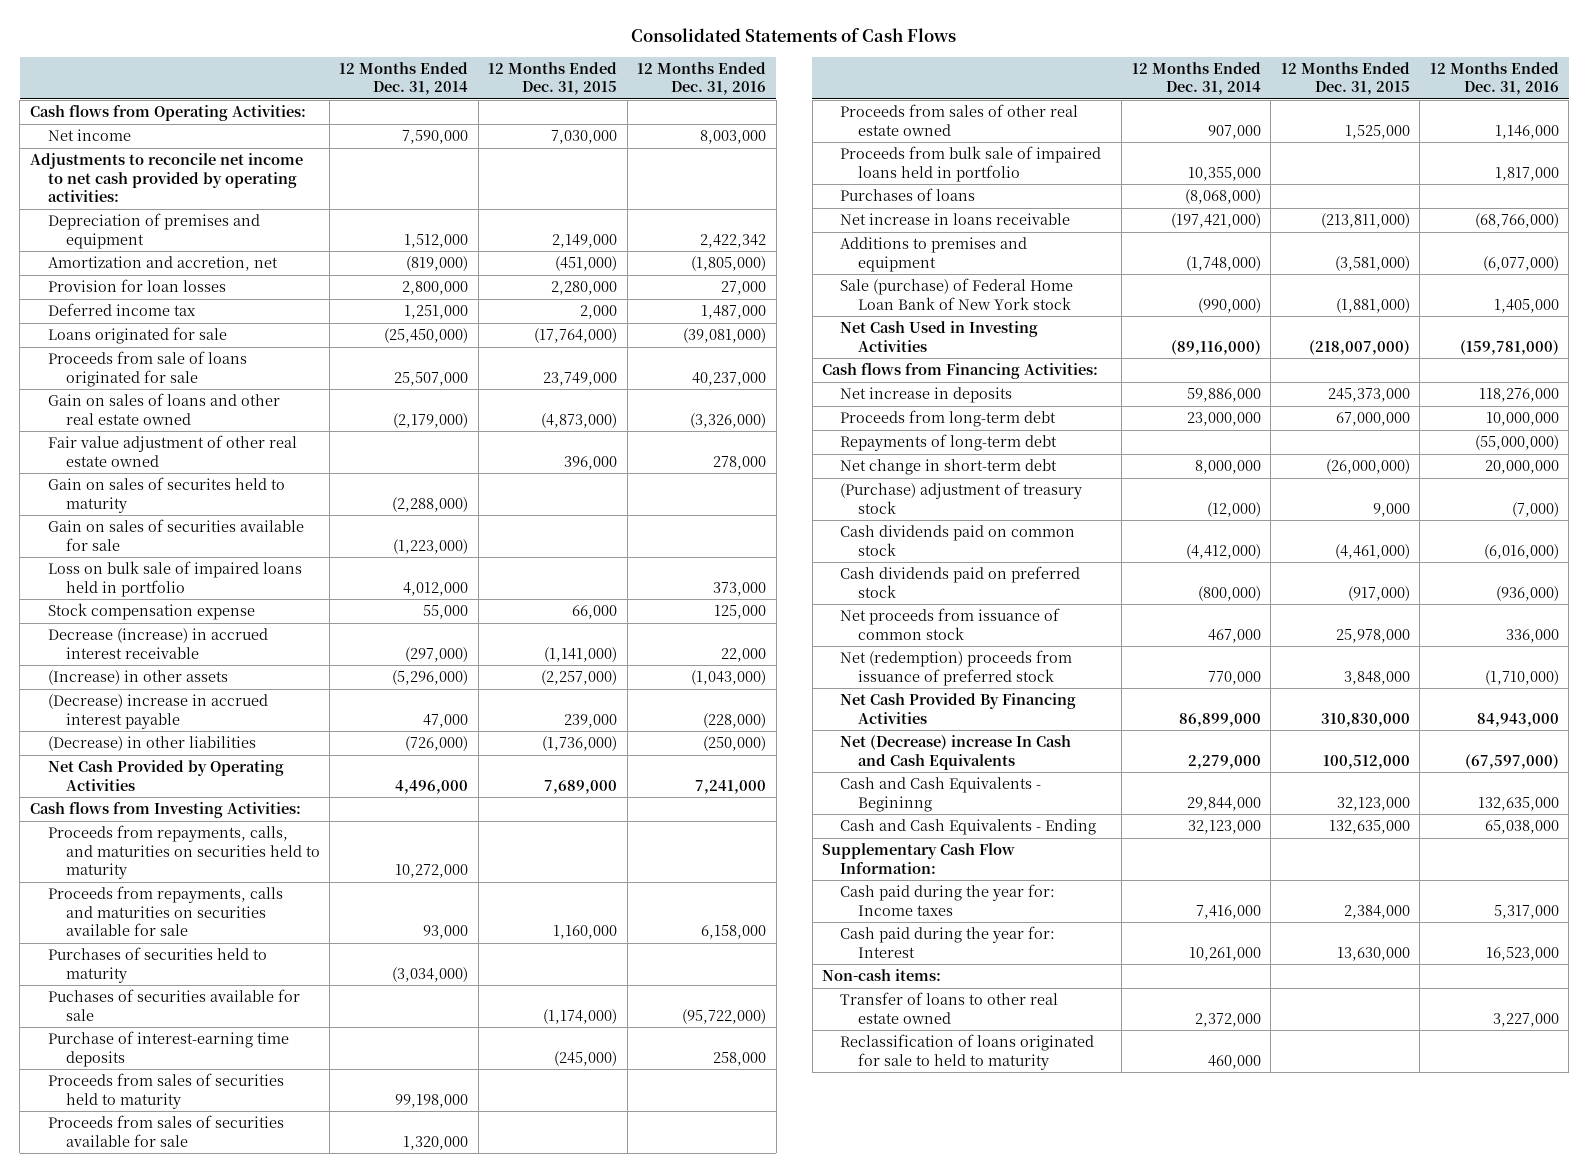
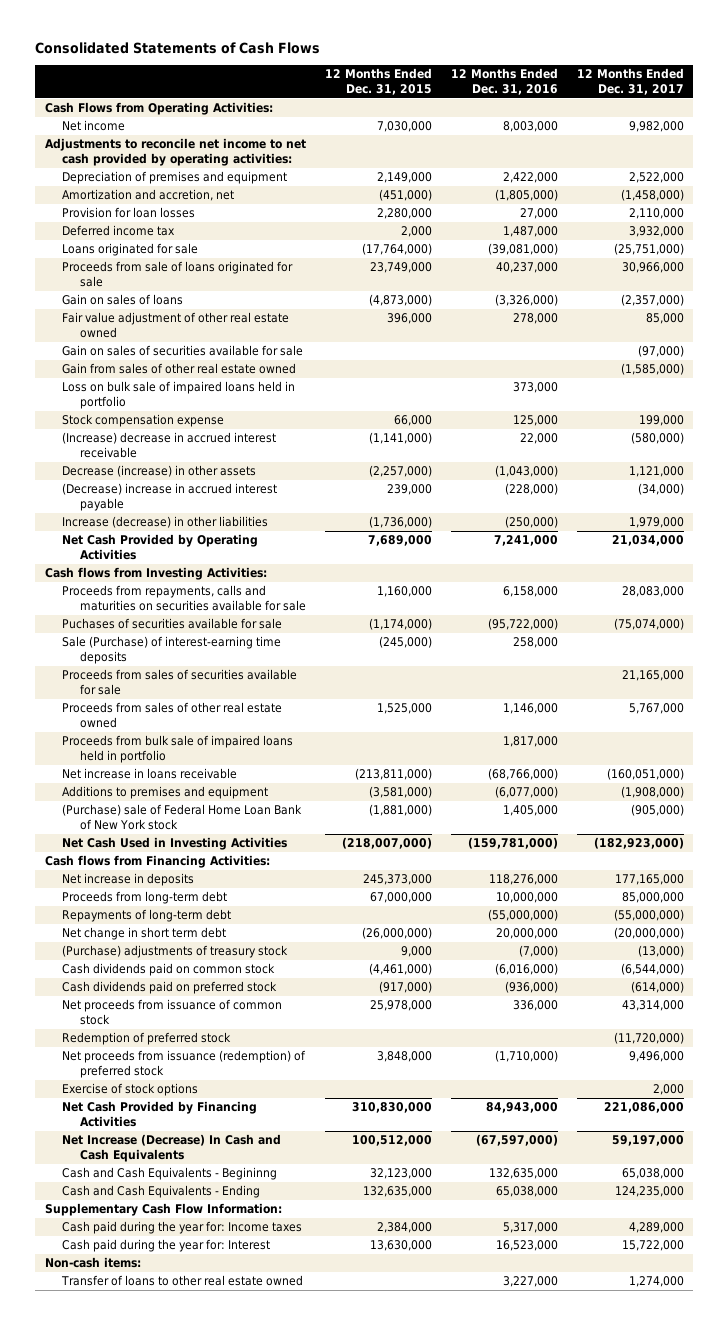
- | 12 Months Ended Dec. 31, 2014 | 12 Months Ended Dec. 31, 2015 | 12 Months Ended Dec. 31, 2016
+ | 12 Months Ended Dec. 31, 2015 | 12 Months Ended Dec. 31, 2016 | 12 Months Ended Dec. 31, 2017
- Cash flows from Operating Activities:
+ Cash Flows from Operating Activities:
- Depreciation of premises and equipment | 1,512,000 | 2,149,000 | 2,422,342
+ Depreciation of premises and equipment | 2,149,000 | 2,422,000 | 2,522,000
- Gain on sales of loans and other real estate owned | (2,179,000) | (4,873,000) | (3,326,000)
+ Gain on sales of loans | (4,873,000) | (3,326,000) | (2,357,000)
- Gain on sales of securites held to maturity | (2,288,000) | |
+ Gain from sales of other real estate owned | | | (1,585,000)
- Decrease (increase) in accrued interest receivable | (297,000) | (1,141,000) | 22,000
- (Increase) in other assets | (5,296,000) | (2,257,000) | (1,043,000)
+ (Increase) decrease in accrued interest receivable | (1,141,000) | 22,000 | (580,000)
+ Decrease (increase) in other assets | (2,257,000) | (1,043,000) | 1,121,000
- (Decrease) in other liabilities | (726,000) | (1,736,000) | (250,000)
+ Increase (decrease) in other liabilities | (1,736,000) | (250,000) | 1,979,000
- Proceeds from repayments, calls, and maturities on securities held to maturity | 10,272,000 | |
- Purchases of securities held to maturity | (3,034,000) | |
- Purchase of interest-earning time deposits | | (245,000) | 258,000
- Proceeds from sales of securities held to maturity | 99,198,000 | |
+ Sale (Purchase) of interest-earning time deposits | (245,000) | 258,000 |
- Purchases of loans | (8,068,000) | |
- Sale (purchase) of Federal Home Loan Bank of New York stock | (990,000) | (1,881,000) | 1,405,000
+ (Purchase) sale of Federal Home Loan Bank of New York stock | (1,881,000) | 1,405,000 | (905,000)
- Net change in short-term debt | 8,000,000 | (26,000,000) | 20,000,000
- (Purchase) adjustment of treasury stock | (12,000) | 9,000 | (7,000)
+ Net change in short term debt | (26,000,000) | 20,000,000 | (20,000,000)
+ (Purchase) adjustments of treasury stock | 9,000 | (7,000) | (13,000)
- Net (redemption) proceeds from issuance of preferred stock | 770,000 | 3,848,000 | (1,710,000)
- Net Cash Provided By Financing Activities | 86,899,000 | 310,830,000 | 84,943,000
- Net (Decrease) increase In Cash and Cash Equivalents | 2,279,000 | 100,512,000 | (67,597,000)
+ Redemption of preferred stock | | | (11,720,000)
+ Net proceeds from issuance (redemption) of preferred stock | 3,848,000 | (1,710,000) | 9,496,000
+ Exercise of stock options | | | 2,000
+ Net Cash Provided by Financing Activities | 310,830,000 | 84,943,000 | 221,086,000
+ Net Increase (Decrease) In Cash and Cash Equivalents | 100,512,000 | (67,597,000) | 59,197,000
- Reclassification of loans originated for sale to held to maturity | 460,000 | |

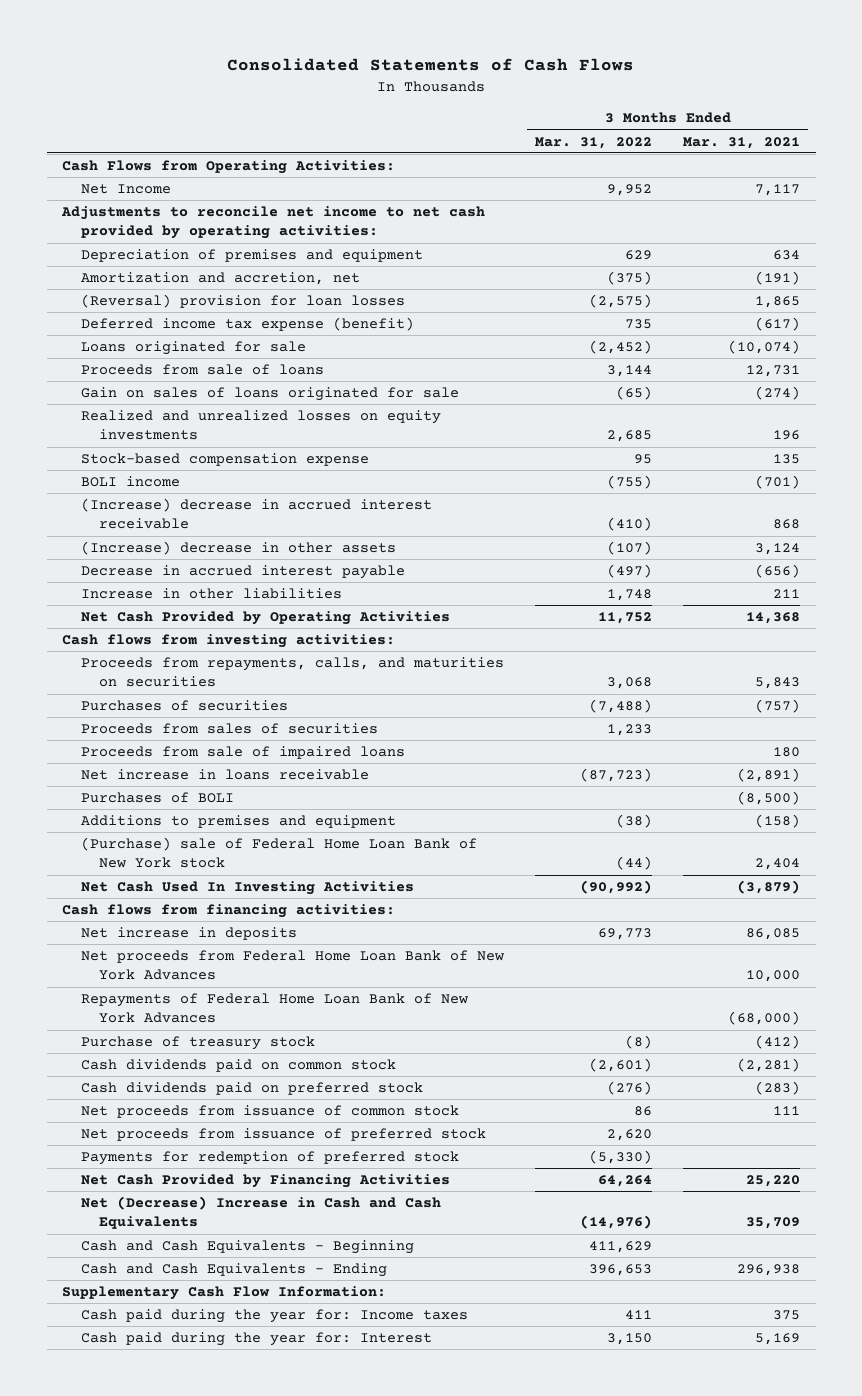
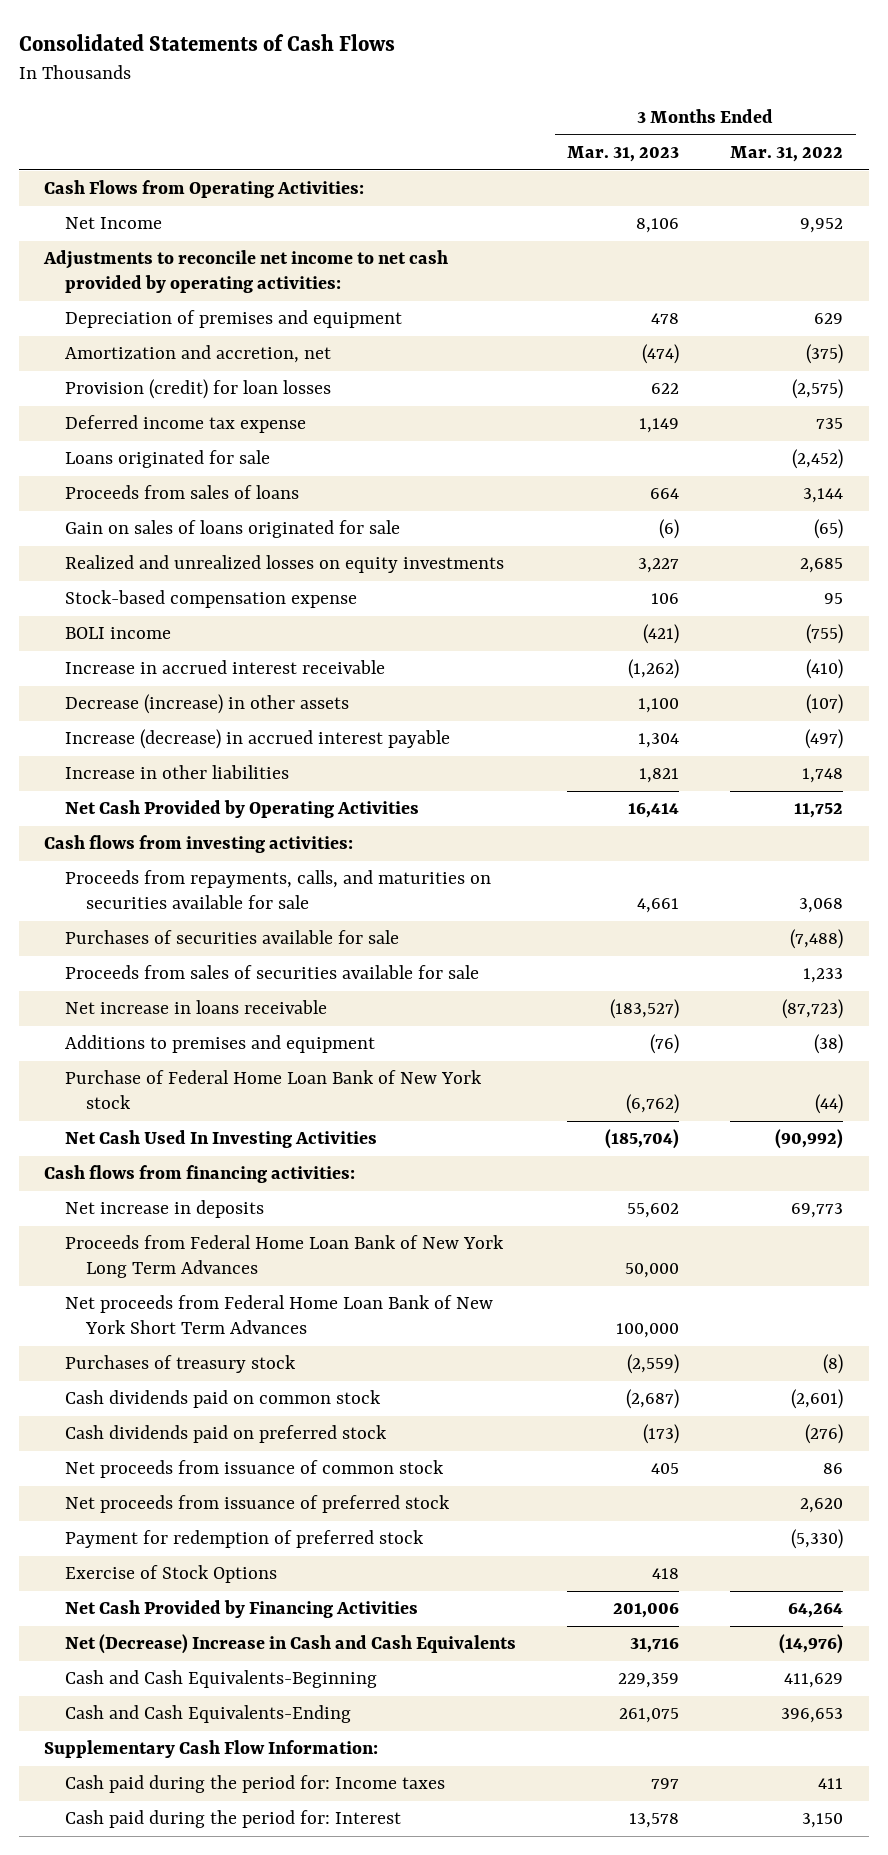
- | 3 Months Ended Mar. 31, 2022 | 3 Months Ended Mar. 31, 2021
+ | 3 Months Ended Mar. 31, 2023 | 3 Months Ended Mar. 31, 2022
- (Reversal) provision for loan losses | (2,575) | 1,865
- Deferred income tax expense (benefit) | 735 | (617)
+ Provision (credit) for loan losses | 622 | (2,575)
+ Deferred income tax expense | 1,149 | 735
- Proceeds from sale of loans | 3,144 | 12,731
+ Proceeds from sales of loans | 664 | 3,144
- (Increase) decrease in accrued interest receivable | (410) | 868
- (Increase) decrease in other assets | (107) | 3,124
- Decrease in accrued interest payable | (497) | (656)
+ Increase in accrued interest receivable | (1,262) | (410)
+ Decrease (increase) in other assets | 1,100 | (107)
+ Increase (decrease) in accrued interest payable | 1,304 | (497)
- Proceeds from repayments, calls, and maturities on securities | 3,068 | 5,843
- Purchases of securities | (7,488) | (757)
- Proceeds from sales of securities | 1,233 |
- Proceeds from sale of impaired loans | | 180
+ Proceeds from repayments, calls, and maturities on securities available for sale | 4,661 | 3,068
+ Purchases of securities available for sale | | (7,488)
+ Proceeds from sales of securities available for sale | | 1,233
- Purchases of BOLI | | (8,500)
- (Purchase) sale of Federal Home Loan Bank of New York stock | (44) | 2,404
+ Purchase of Federal Home Loan Bank of New York stock | (6,762) | (44)
- Net proceeds from Federal Home Loan Bank of New York Advances | | 10,000
- Repayments of Federal Home Loan Bank of New York Advances | | (68,000)
- Purchase of treasury stock | (8) | (412)
+ Proceeds from Federal Home Loan Bank of New York Long Term Advances | 50,000 |
+ Net proceeds from Federal Home Loan Bank of New York Short Term Advances | 100,000 |
+ Purchases of treasury stock | (2,559) | (8)
- Payments for redemption of preferred stock | (5,330) |
+ Payment for redemption of preferred stock | | (5,330)
+ Exercise of Stock Options | 418 |
- Cash and Cash Equivalents - Beginning | 411,629 |
- Cash and Cash Equivalents - Ending | 396,653 | 296,938
+ Cash and Cash Equivalents-Beginning | 229,359 | 411,629
+ Cash and Cash Equivalents-Ending | 261,075 | 396,653
- Cash paid during the year for: Income taxes | 411 | 375
- Cash paid during the year for: Interest | 3,150 | 5,169
+ Cash paid during the period for: Income taxes | 797 | 411
+ Cash paid during the period for: Interest | 13,578 | 3,150

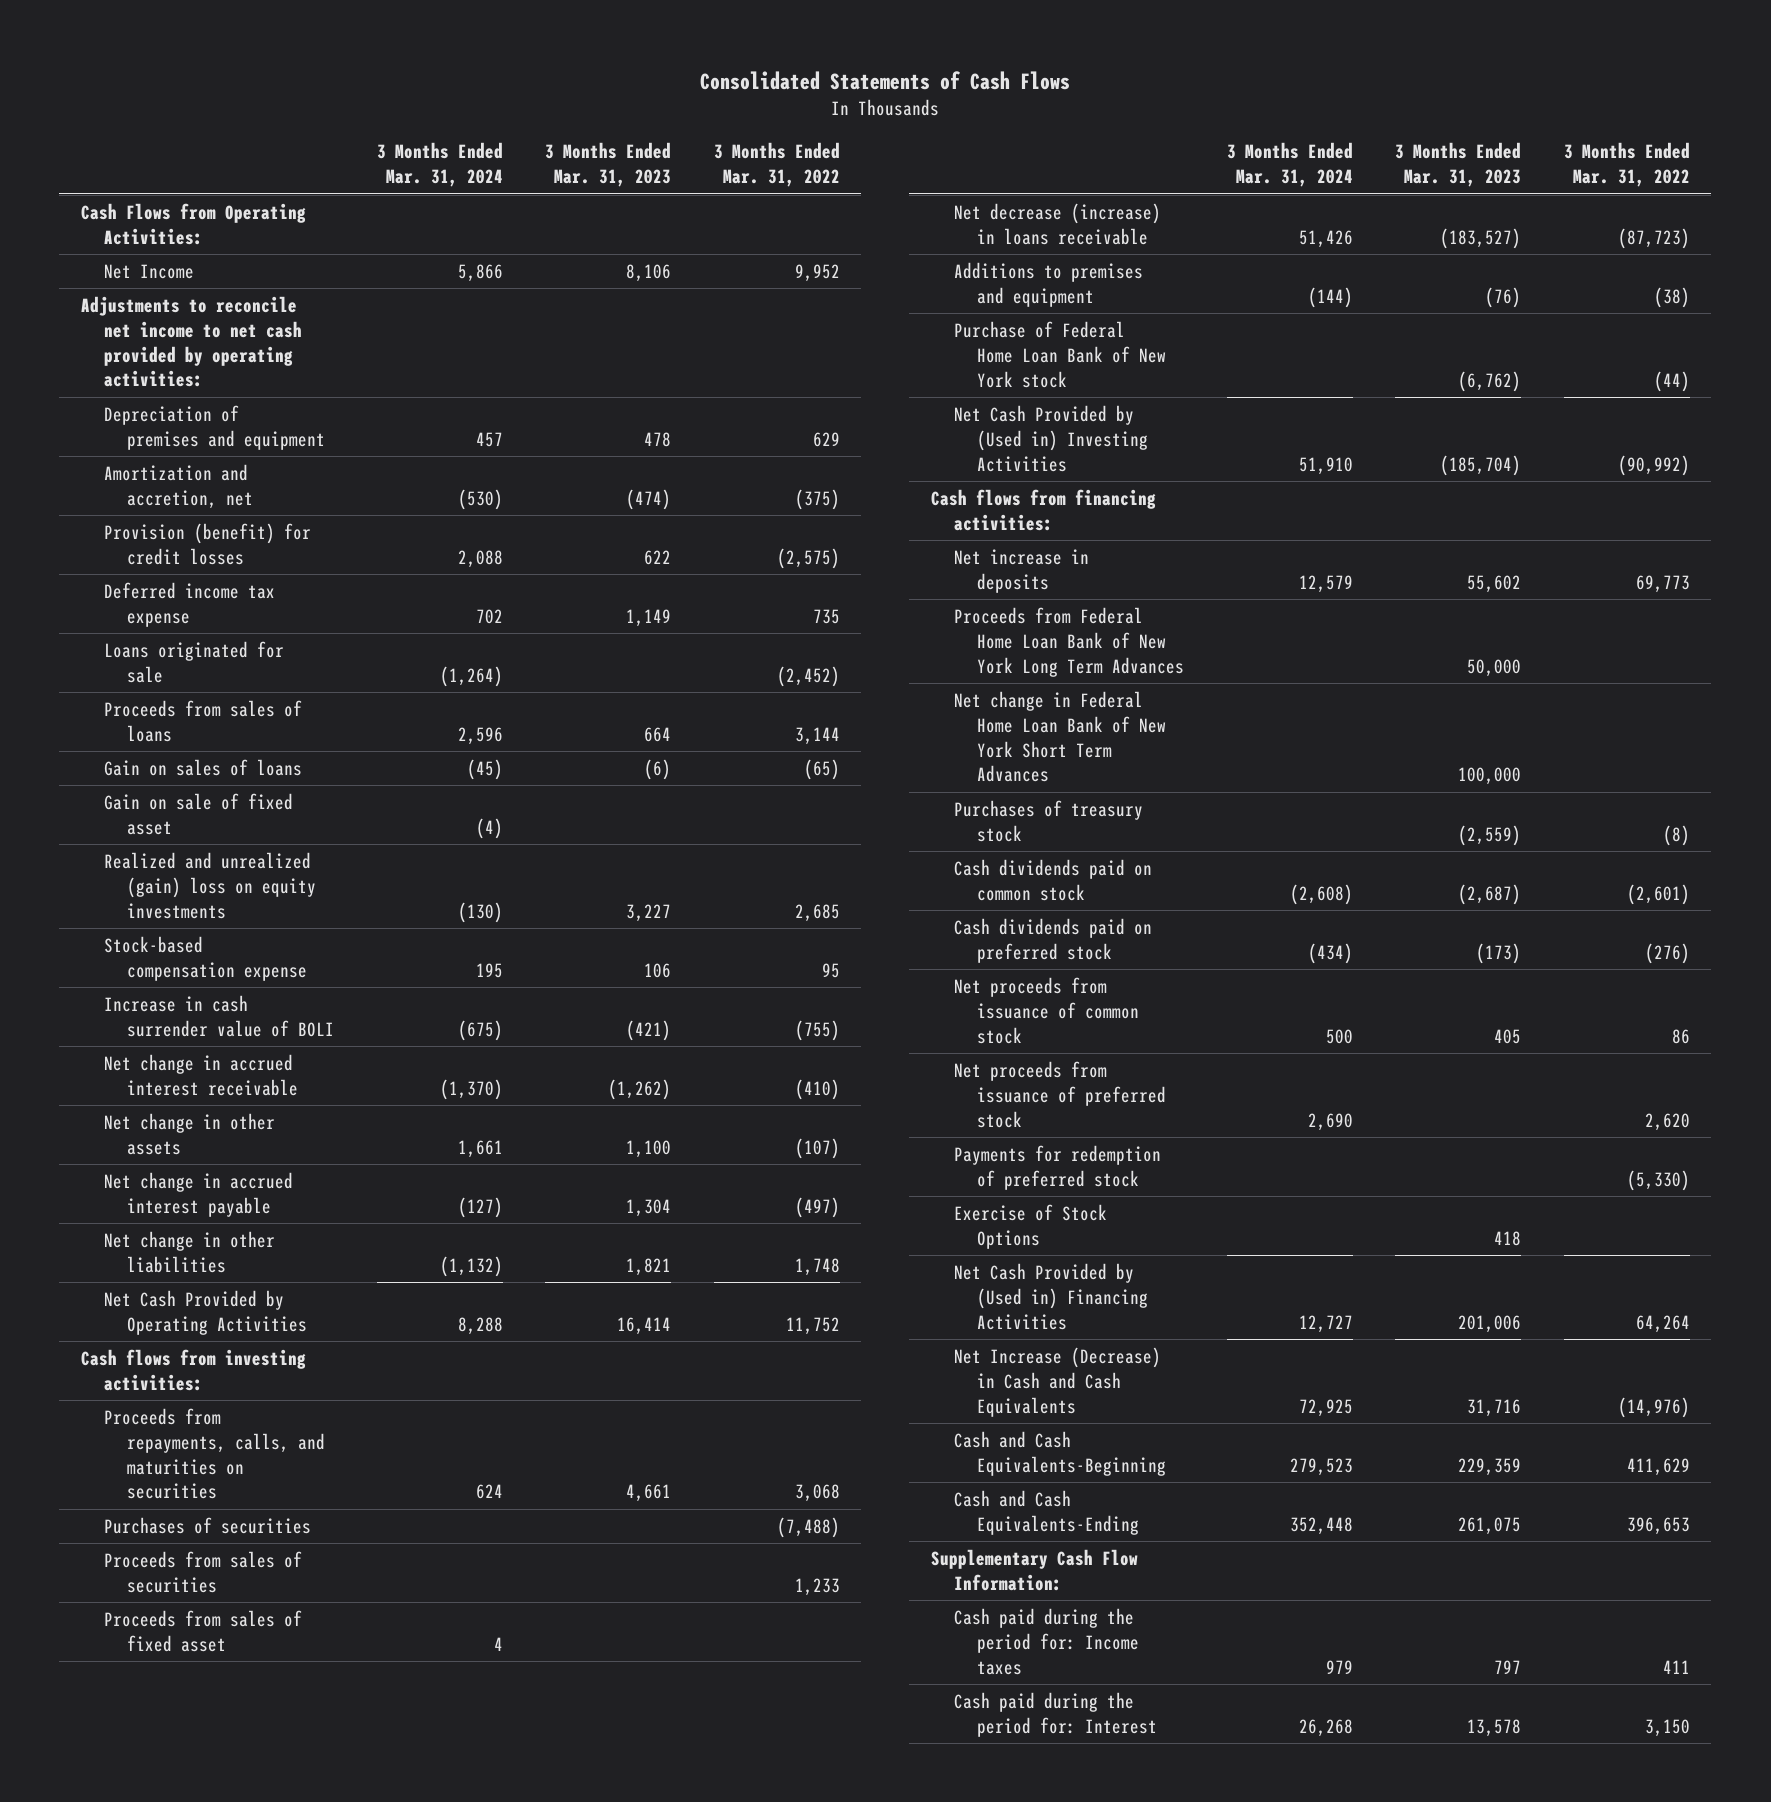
- | 3 Months Ended Mar. 31, 2023 | 3 Months Ended Mar. 31, 2022
+ | 3 Months Ended Mar. 31, 2024 | 3 Months Ended Mar. 31, 2023 | 3 Months Ended Mar. 31, 2022
- Provision (credit) for loan losses | 622 | (2,575)
+ Provision (benefit) for credit losses | 2,088 | 622 | (2,575)
- Gain on sales of loans originated for sale | (6) | (65)
- Realized and unrealized losses on equity investments | 3,227 | 2,685
+ Gain on sales of loans | (45) | (6) | (65)
+ Gain on sale of fixed asset | (4) | |
+ Realized and unrealized (gain) loss on equity investments | (130) | 3,227 | 2,685
- BOLI income | (421) | (755)
- Increase in accrued interest receivable | (1,262) | (410)
- Decrease (increase) in other assets | 1,100 | (107)
- Increase (decrease) in accrued interest payable | 1,304 | (497)
- Increase in other liabilities | 1,821 | 1,748
+ Increase in cash surrender value of BOLI | (675) | (421) | (755)
+ Net change in accrued interest receivable | (1,370) | (1,262) | (410)
+ Net change in other assets | 1,661 | 1,100 | (107)
+ Net change in accrued interest payable | (127) | 1,304 | (497)
+ Net change in other liabilities | (1,132) | 1,821 | 1,748
- Proceeds from repayments, calls, and maturities on securities available for sale | 4,661 | 3,068
- Purchases of securities available for sale | | (7,488)
- Proceeds from sales of securities available for sale | | 1,233
- Net increase in loans receivable | (183,527) | (87,723)
+ Proceeds from repayments, calls, and maturities on securities | 624 | 4,661 | 3,068
+ Purchases of securities | | | (7,488)
+ Proceeds from sales of securities | | | 1,233
+ Proceeds from sales of fixed asset | 4 | |
+ Net decrease (increase) in loans receivable | 51,426 | (183,527) | (87,723)
- Net Cash Used In Investing Activities | (185,704) | (90,992)
+ Net Cash Provided by (Used in) Investing Activities | 51,910 | (185,704) | (90,992)
- Net proceeds from Federal Home Loan Bank of New York Short Term Advances | 100,000 |
+ Net change in Federal Home Loan Bank of New York Short Term Advances | | 100,000 |
- Payment for redemption of preferred stock | | (5,330)
+ Payments for redemption of preferred stock | | | (5,330)
- Net Cash Provided by Financing Activities | 201,006 | 64,264
- Net (Decrease) Increase in Cash and Cash Equivalents | 31,716 | (14,976)
+ Net Cash Provided by (Used in) Financing Activities | 12,727 | 201,006 | 64,264
+ Net Increase (Decrease) in Cash and Cash Equivalents | 72,925 | 31,716 | (14,976)

